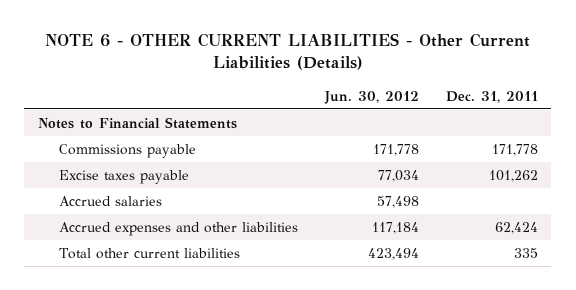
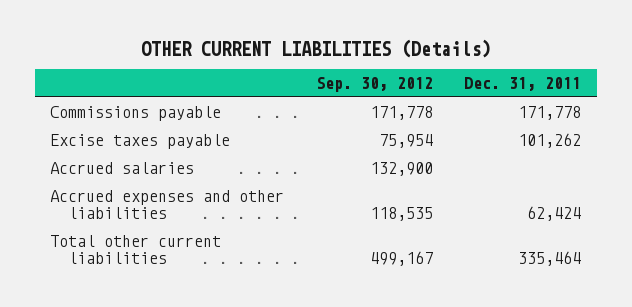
- NOTE 6 - OTHER CURRENT LIABILITIES - Other Current Liabilities (Details)
+ OTHER CURRENT LIABILITIES (Details)
- | Jun. 30, 2012 | Dec. 31, 2011
+ | Sep. 30, 2012 | Dec. 31, 2011
- Notes to Financial Statements
- Total other current liabilities | 423,494 | 335
+ Total other current liabilities | 499,167 | 335,464

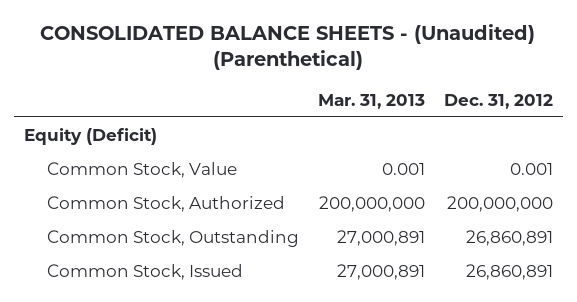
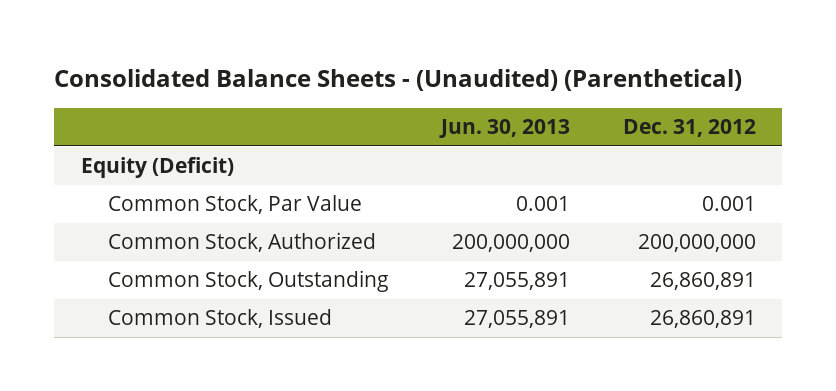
- CONSOLIDATED BALANCE SHEETS - (Unaudited) (Parenthetical)
+ Consolidated Balance Sheets - (Unaudited) (Parenthetical)
- | Mar. 31, 2013 | Dec. 31, 2012
+ | Jun. 30, 2013 | Dec. 31, 2012
- Common Stock, Value | 0.001 | 0.001
+ Common Stock, Par Value | 0.001 | 0.001

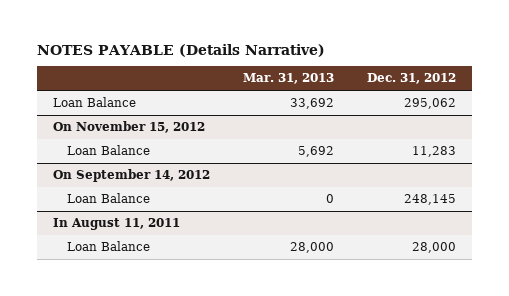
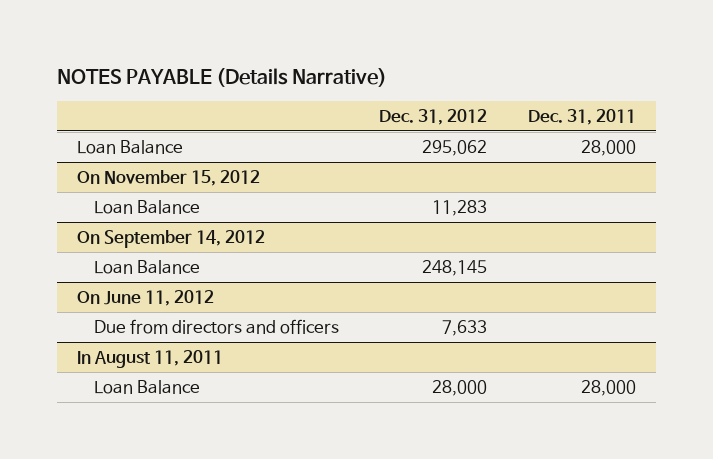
- | Mar. 31, 2013 | Dec. 31, 2012
+ | Dec. 31, 2012 | Dec. 31, 2011
+ On June 11, 2012
+ Due from directors and officers | 7,633 |

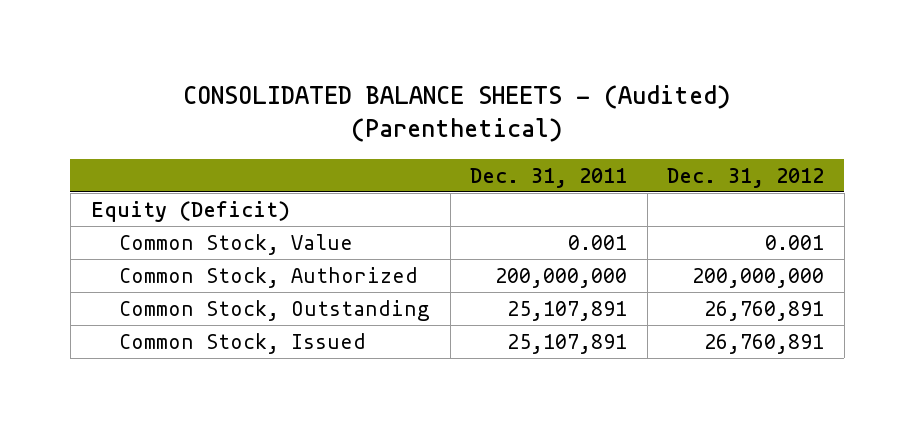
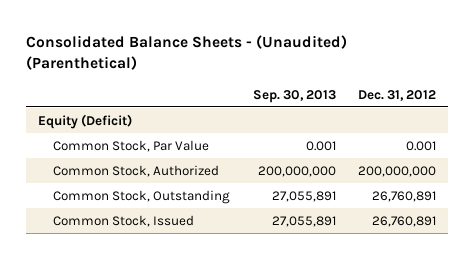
- CONSOLIDATED BALANCE SHEETS - (Audited) (Parenthetical)
+ Consolidated Balance Sheets - (Unaudited) (Parenthetical)
- | Dec. 31, 2011 | Dec. 31, 2012
+ | Sep. 30, 2013 | Dec. 31, 2012
- Common Stock, Value | 0.001 | 0.001
+ Common Stock, Par Value | 0.001 | 0.001

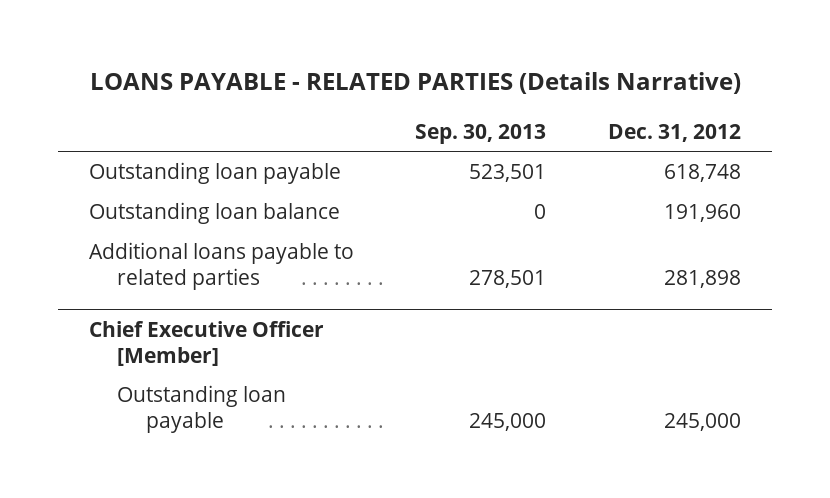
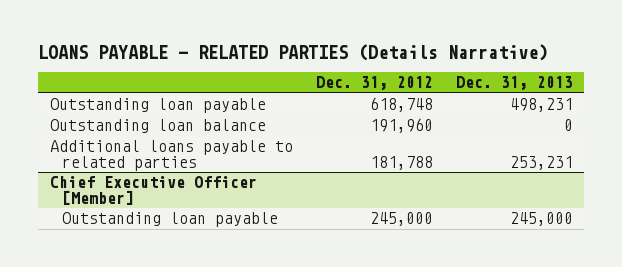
- | Sep. 30, 2013 | Dec. 31, 2012
+ | Dec. 31, 2012 | Dec. 31, 2013
- Additional loans payable to related parties | 278,501 | 281,898
+ Additional loans payable to related parties | 181,788 | 253,231

